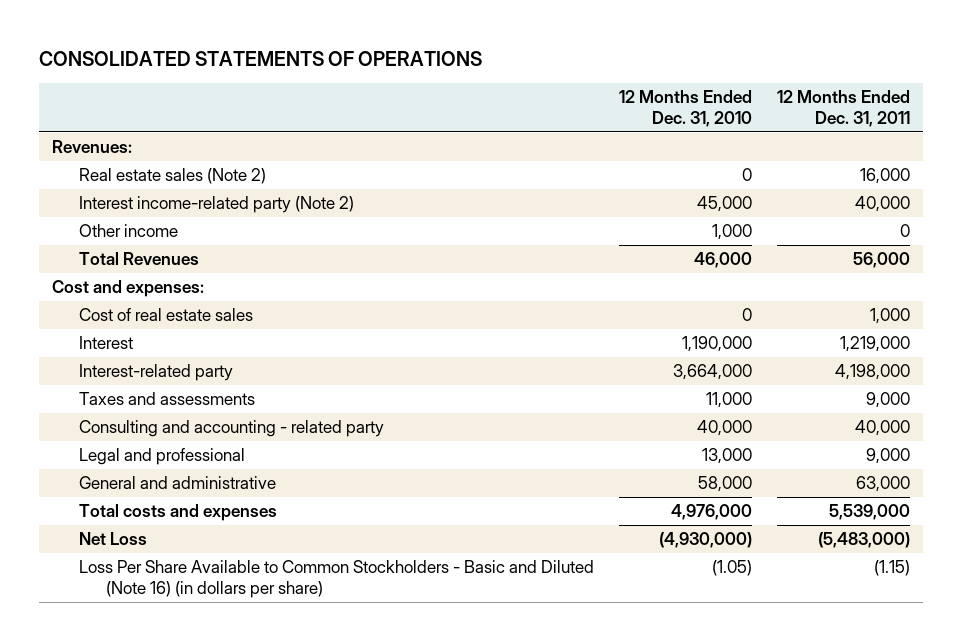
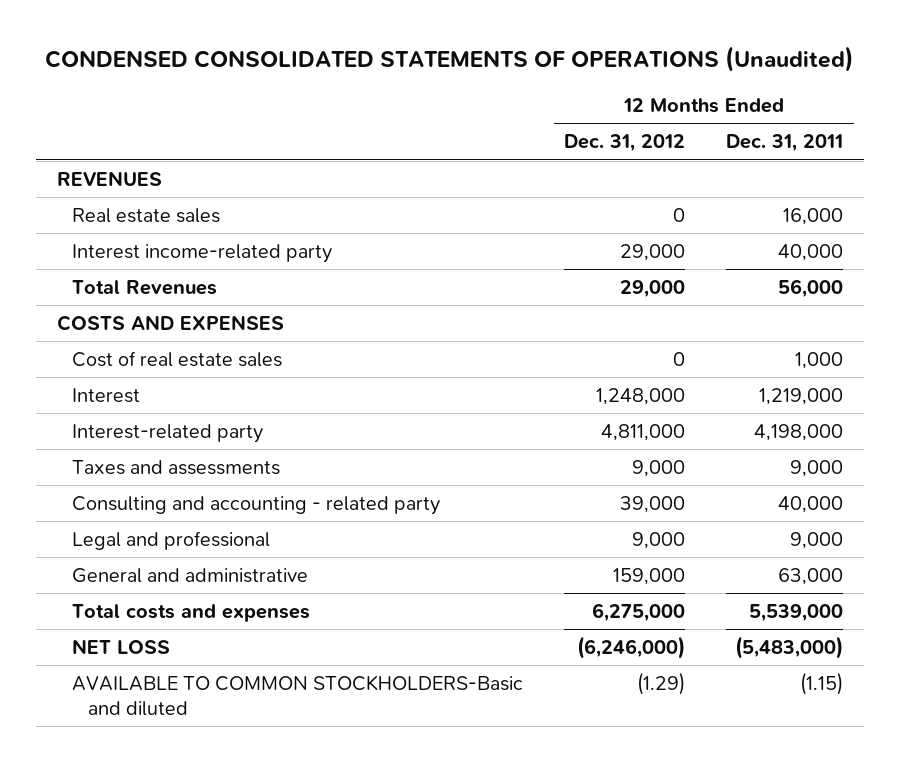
- CONSOLIDATED STATEMENTS OF OPERATIONS
+ CONDENSED CONSOLIDATED STATEMENTS OF OPERATIONS (Unaudited)
- | 12 Months Ended Dec. 31, 2010 | 12 Months Ended Dec. 31, 2011
+ | 12 Months Ended Dec. 31, 2012 | 12 Months Ended Dec. 31, 2011
- Revenues:
- Real estate sales (Note 2) | 0 | 16,000
- Interest income-related party (Note 2) | 45,000 | 40,000
- Other income | 1,000 | 0
+ REVENUES
+ Real estate sales | 0 | 16,000
+ Interest income-related party | 29,000 | 40,000
- Cost and expenses:
+ COSTS AND EXPENSES
- Net Loss | (4,930,000) | (5,483,000)
- Loss Per Share Available to Common Stockholders - Basic and Diluted (Note 16) (in dollars per share) | (1.05) | (1.15)
+ NET LOSS | (6,246,000) | (5,483,000)
+ AVAILABLE TO COMMON STOCKHOLDERS-Basic and diluted | (1.29) | (1.15)

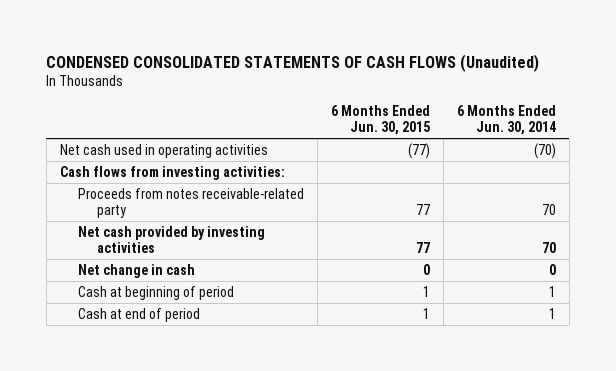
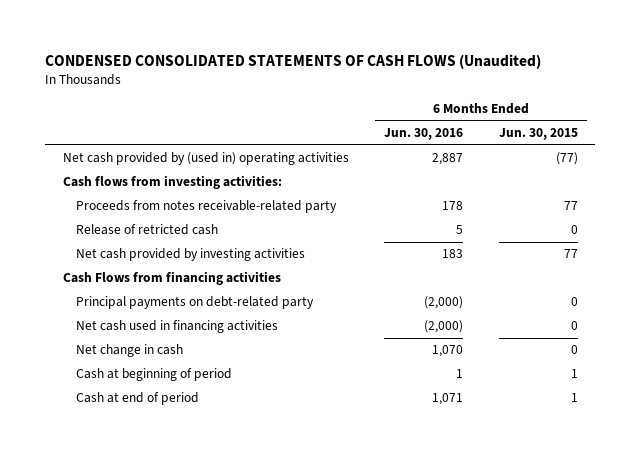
- | 6 Months Ended Jun. 30, 2015 | 6 Months Ended Jun. 30, 2014
+ | 6 Months Ended Jun. 30, 2016 | 6 Months Ended Jun. 30, 2015
- Net cash used in operating activities | (77) | (70)
+ Net cash provided by (used in) operating activities | 2,887 | (77)
+ Release of retricted cash | 5 | 0
+ Cash Flows from financing activities
+ Principal payments on debt-related party | (2,000) | 0
+ Net cash used in financing activities | (2,000) | 0

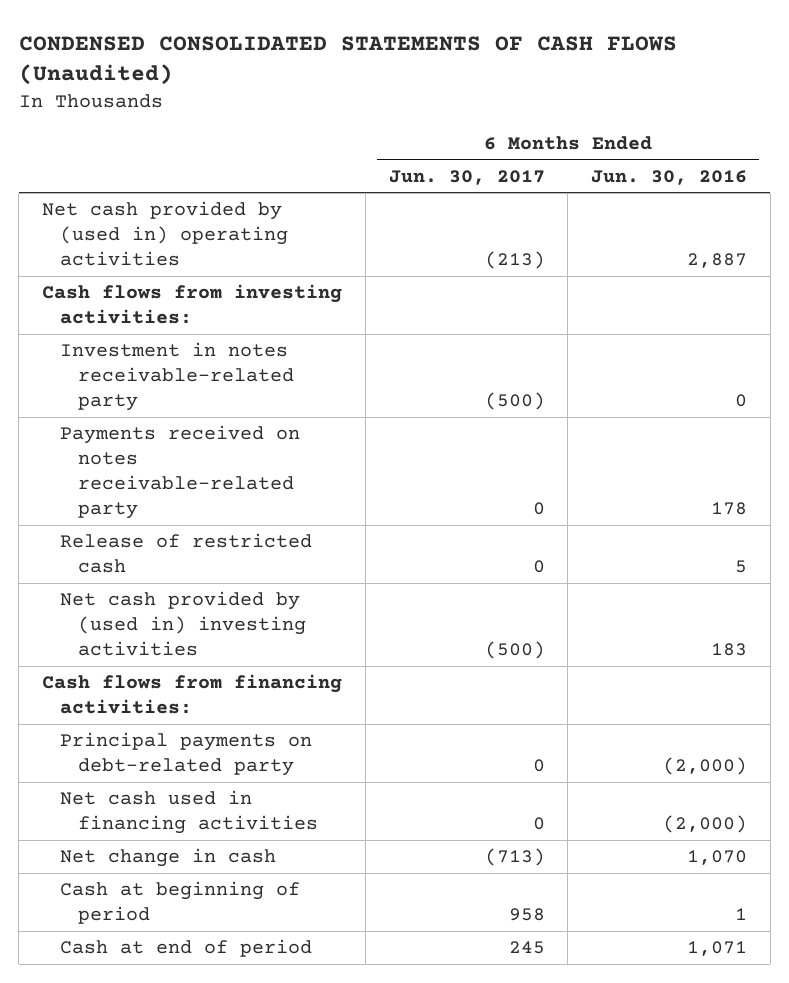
- | 6 Months Ended Jun. 30, 2016 | 6 Months Ended Jun. 30, 2015
+ | 6 Months Ended Jun. 30, 2017 | 6 Months Ended Jun. 30, 2016
- Proceeds from notes receivable-related party | 178 | 77
- Release of retricted cash | 5 | 0
- Net cash provided by investing activities | 183 | 77
- Cash Flows from financing activities
+ Investment in notes receivable-related party | (500) | 0
+ Payments received on notes receivable-related party | 0 | 178
+ Release of restricted cash | 0 | 5
+ Net cash provided by (used in) investing activities | (500) | 183
+ Cash flows from financing activities:

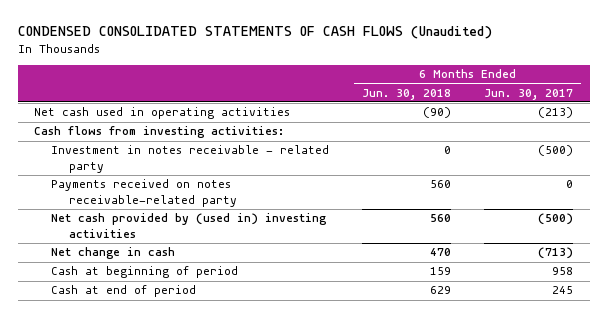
- | 6 Months Ended Jun. 30, 2017 | 6 Months Ended Jun. 30, 2016
+ | 6 Months Ended Jun. 30, 2018 | 6 Months Ended Jun. 30, 2017
- Net cash provided by (used in) operating activities | (213) | 2,887
+ Net cash used in operating activities | (90) | (213)
- Investment in notes receivable-related party | (500) | 0
+ Investment in notes receivable - related party | 0 | (500)
- Release of restricted cash | 0 | 5
- Cash flows from financing activities:
- Principal payments on debt-related party | 0 | (2,000)
- Net cash used in financing activities | 0 | (2,000)

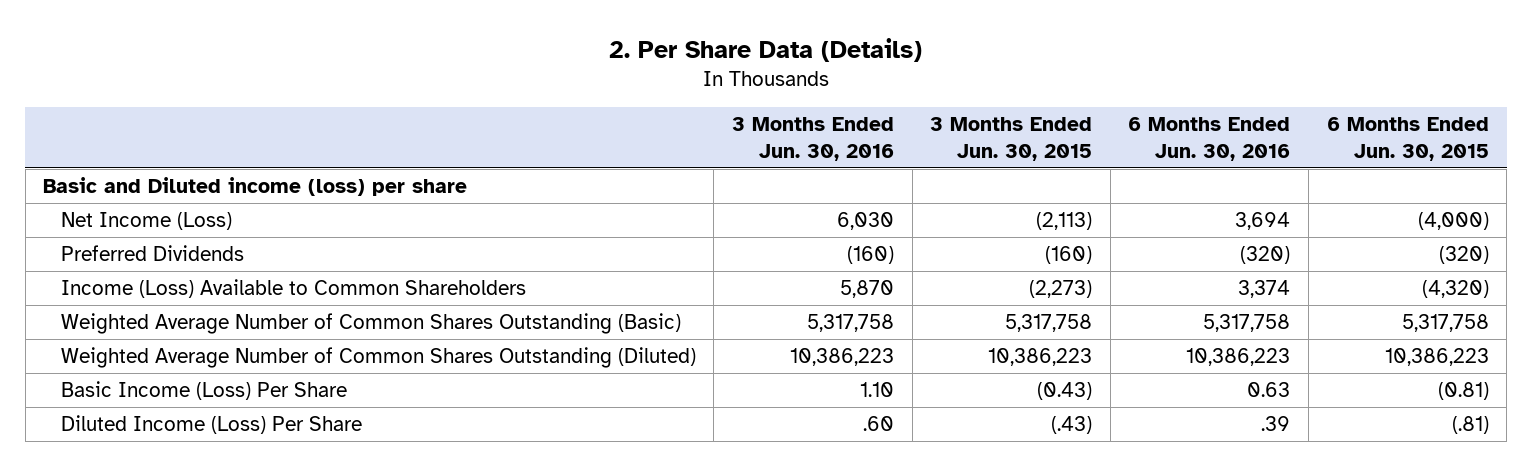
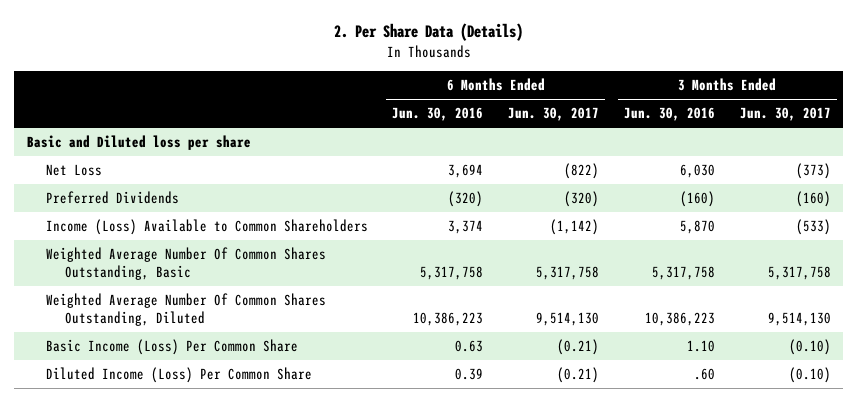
- | 3 Months Ended Jun. 30, 2016 | 3 Months Ended Jun. 30, 2015 | 6 Months Ended Jun. 30, 2016 | 6 Months Ended Jun. 30, 2015
+ | 6 Months Ended Jun. 30, 2016 | 6 Months Ended Jun. 30, 2017 | 3 Months Ended Jun. 30, 2016 | 3 Months Ended Jun. 30, 2017
- Basic and Diluted income (loss) per share
- Net Income (Loss) | 6,030 | (2,113) | 3,694 | (4,000)
+ Basic and Diluted loss per share
+ Net Loss | 3,694 | (822) | 6,030 | (373)
- Weighted Average Number of Common Shares Outstanding (Basic) | 5,317,758 | 5,317,758 | 5,317,758 | 5,317,758
- Weighted Average Number of Common Shares Outstanding (Diluted) | 10,386,223 | 10,386,223 | 10,386,223 | 10,386,223
- Basic Income (Loss) Per Share | 1.10 | (0.43) | 0.63 | (0.81)
- Diluted Income (Loss) Per Share | .60 | (.43) | .39 | (.81)
+ Weighted Average Number Of Common Shares Outstanding, Basic | 5,317,758 | 5,317,758 | 5,317,758 | 5,317,758
+ Weighted Average Number Of Common Shares Outstanding, Diluted | 10,386,223 | 9,514,130 | 10,386,223 | 9,514,130
+ Basic Income (Loss) Per Common Share | 0.63 | (0.21) | 1.10 | (0.10)
+ Diluted Income (Loss) Per Common Share | 0.39 | (0.21) | .60 | (0.10)

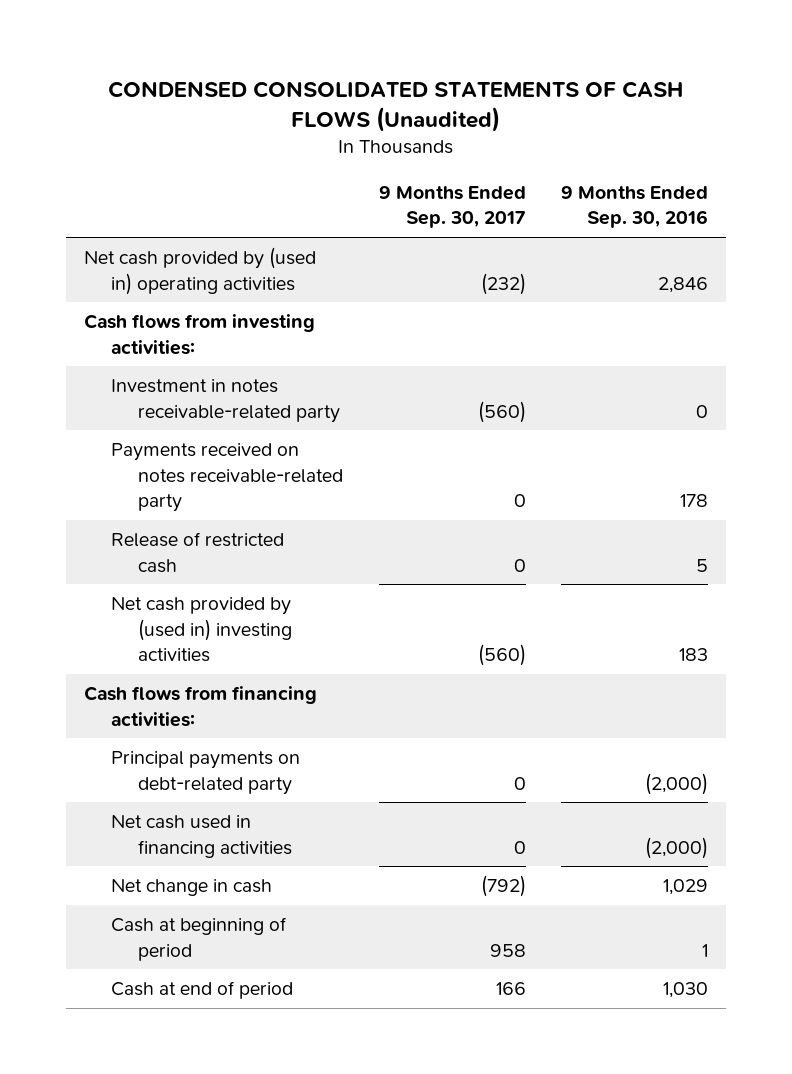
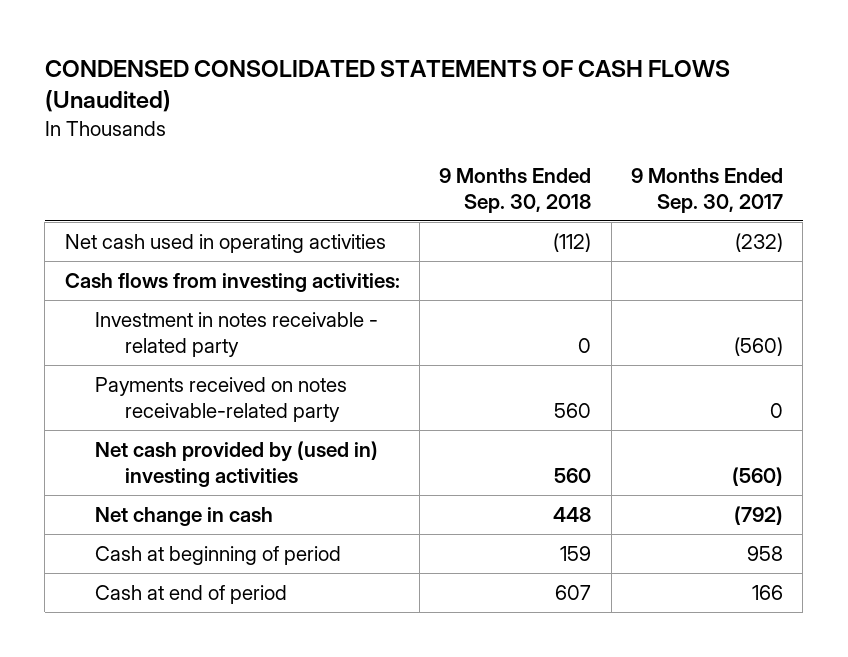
- | 9 Months Ended Sep. 30, 2017 | 9 Months Ended Sep. 30, 2016
+ | 9 Months Ended Sep. 30, 2018 | 9 Months Ended Sep. 30, 2017
- Net cash provided by (used in) operating activities | (232) | 2,846
+ Net cash used in operating activities | (112) | (232)
- Investment in notes receivable-related party | (560) | 0
+ Investment in notes receivable - related party | 0 | (560)
- Release of restricted cash | 0 | 5
- Cash flows from financing activities:
- Principal payments on debt-related party | 0 | (2,000)
- Net cash used in financing activities | 0 | (2,000)

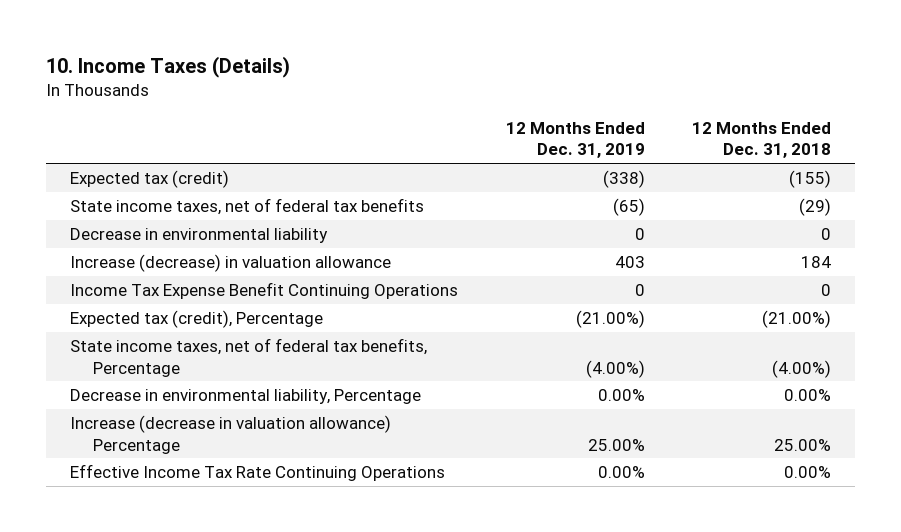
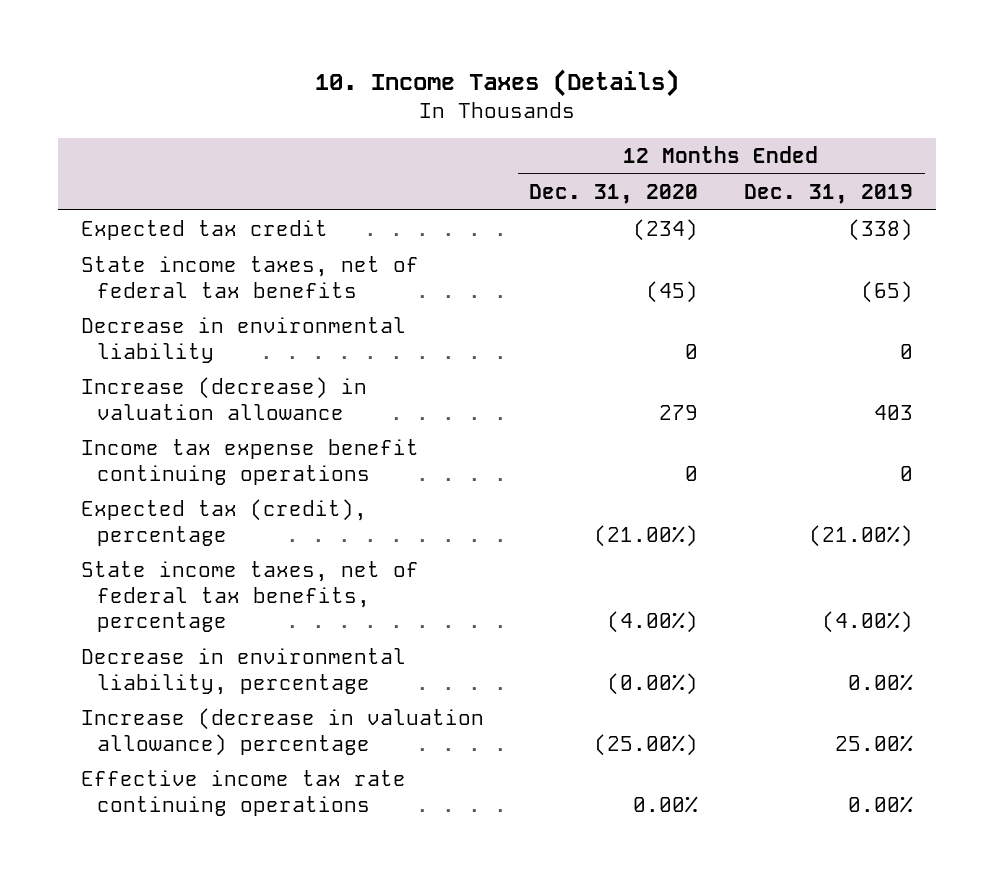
- | 12 Months Ended Dec. 31, 2019 | 12 Months Ended Dec. 31, 2018
+ | 12 Months Ended Dec. 31, 2020 | 12 Months Ended Dec. 31, 2019
- Expected tax (credit) | (338) | (155)
+ Expected tax credit | (234) | (338)
- Income Tax Expense Benefit Continuing Operations | 0 | 0
- Expected tax (credit), Percentage | (21.00%) | (21.00%)
- State income taxes, net of federal tax benefits, Percentage | (4.00%) | (4.00%)
- Decrease in environmental liability, Percentage | 0.00% | 0.00%
- Increase (decrease in valuation allowance) Percentage | 25.00% | 25.00%
- Effective Income Tax Rate Continuing Operations | 0.00% | 0.00%
+ Income tax expense benefit continuing operations | 0 | 0
+ Expected tax (credit), percentage | (21.00%) | (21.00%)
+ State income taxes, net of federal tax benefits, percentage | (4.00%) | (4.00%)
+ Decrease in environmental liability, percentage | (0.00%) | 0.00%
+ Increase (decrease in valuation allowance) percentage | (25.00%) | 25.00%
+ Effective income tax rate continuing operations | 0.00% | 0.00%

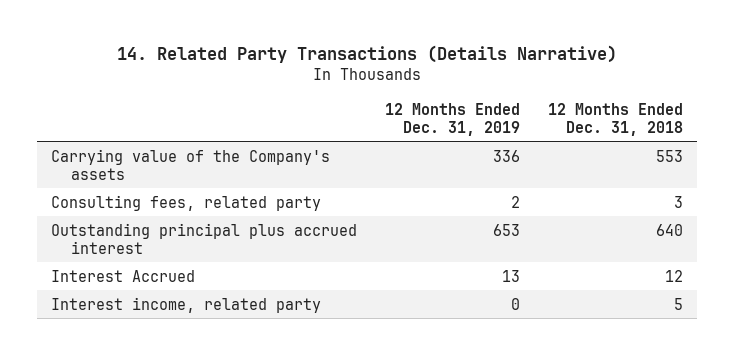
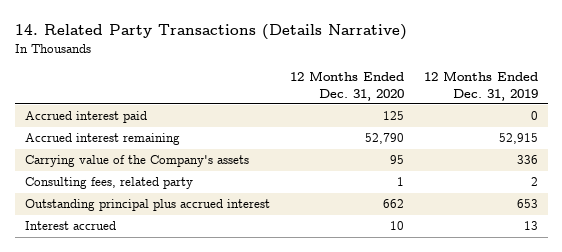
- | 12 Months Ended Dec. 31, 2019 | 12 Months Ended Dec. 31, 2018
+ | 12 Months Ended Dec. 31, 2020 | 12 Months Ended Dec. 31, 2019
+ Accrued interest paid | 125 | 0
+ Accrued interest remaining | 52,790 | 52,915
- Interest Accrued | 13 | 12
- Interest income, related party | 0 | 5
+ Interest accrued | 10 | 13

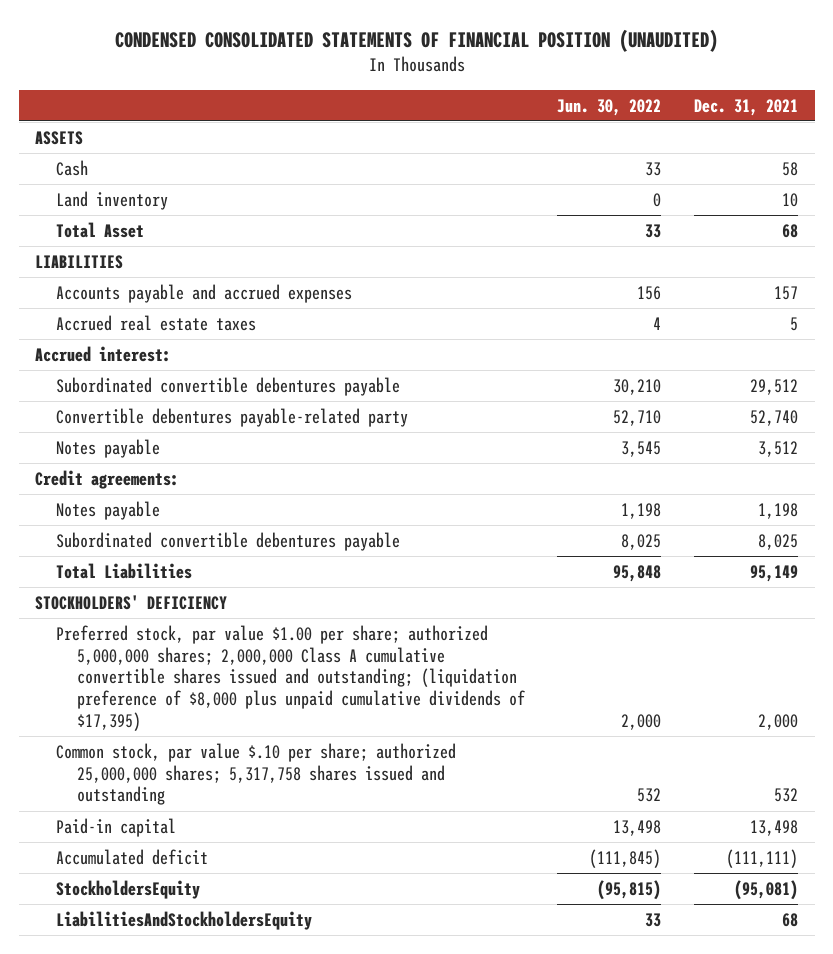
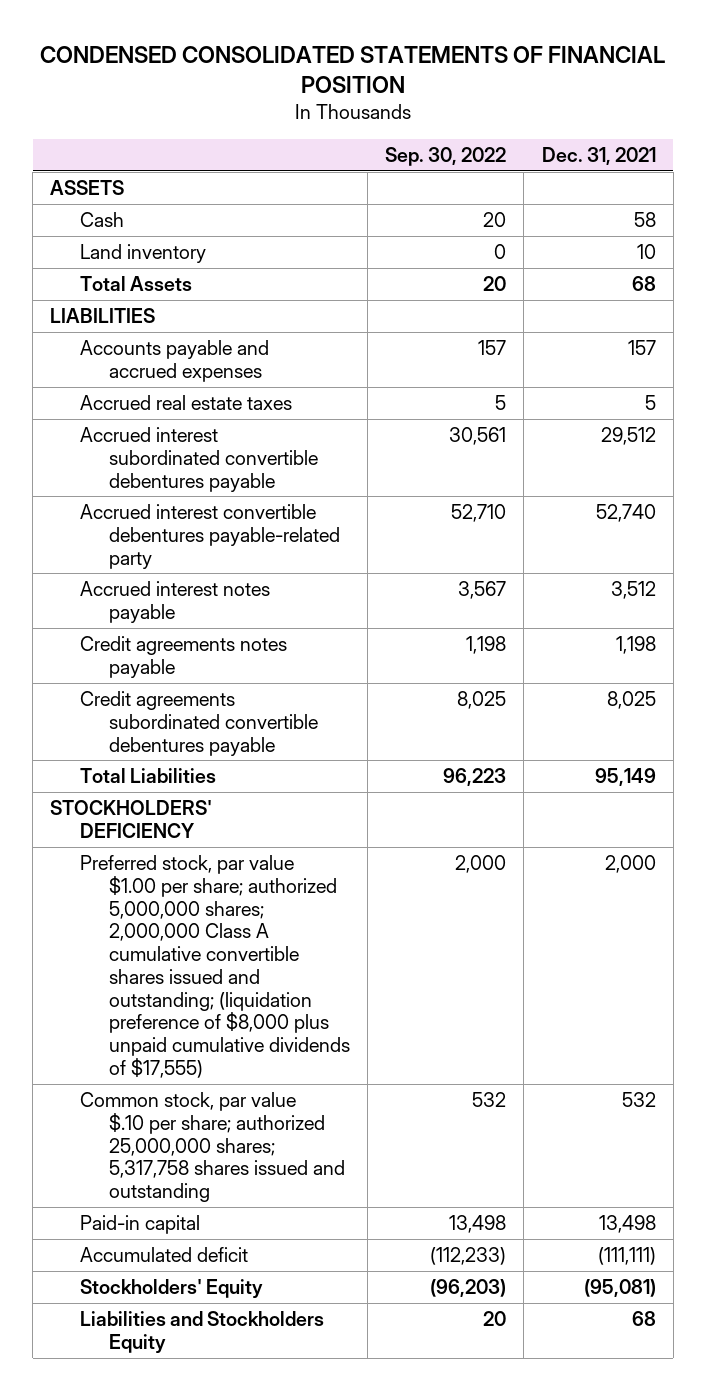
- CONDENSED CONSOLIDATED STATEMENTS OF FINANCIAL POSITION (UNAUDITED)
+ CONDENSED CONSOLIDATED STATEMENTS OF FINANCIAL POSITION
- | Jun. 30, 2022 | Dec. 31, 2021
+ | Sep. 30, 2022 | Dec. 31, 2021
- Total Asset | 33 | 68
+ Total Assets | 20 | 68
- Accrued interest:
- Subordinated convertible debentures payable | 30,210 | 29,512
- Convertible debentures payable-related party | 52,710 | 52,740
- Notes payable | 3,545 | 3,512
- Credit agreements:
- Notes payable | 1,198 | 1,198
- Subordinated convertible debentures payable | 8,025 | 8,025
+ Accrued interest subordinated convertible debentures payable | 30,561 | 29,512
+ Accrued interest convertible debentures payable-related party | 52,710 | 52,740
+ Accrued interest notes payable | 3,567 | 3,512
+ Credit agreements notes payable | 1,198 | 1,198
+ Credit agreements subordinated convertible debentures payable | 8,025 | 8,025
- Preferred stock, par value $1.00 per share; authorized 5,000,000 shares; 2,000,000 Class A cumulative convertible shares issued and outstanding; (liquidation preference of $8,000 plus unpaid cumulative dividends of $17,395) | 2,000 | 2,000
+ Preferred stock, par value $1.00 per share; authorized 5,000,000 shares; 2,000,000 Class A cumulative convertible shares issued and outstanding; (liquidation preference of $8,000 plus unpaid cumulative dividends of $17,555) | 2,000 | 2,000
- StockholdersEquity | (95,815) | (95,081)
- LiabilitiesAndStockholdersEquity | 33 | 68
+ Stockholders' Equity | (96,203) | (95,081)
+ Liabilities and Stockholders Equity | 20 | 68

